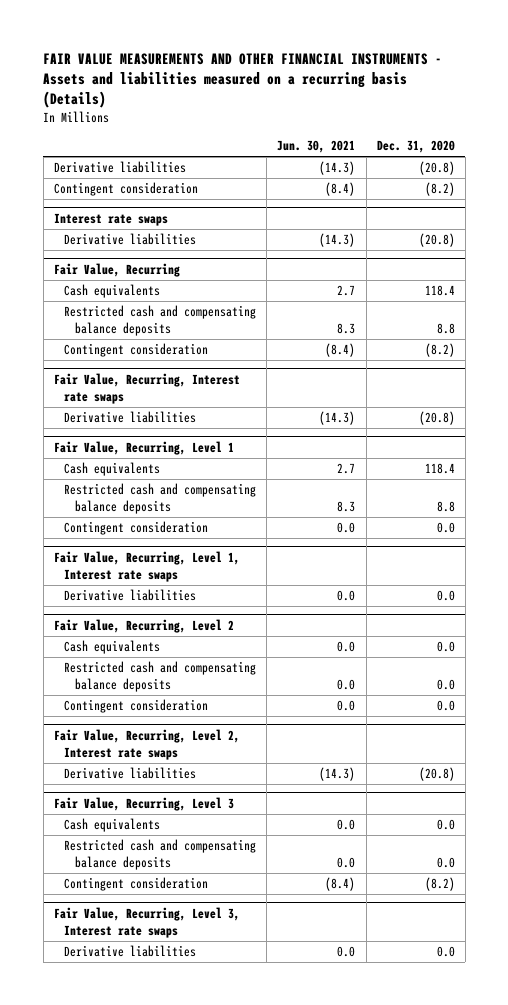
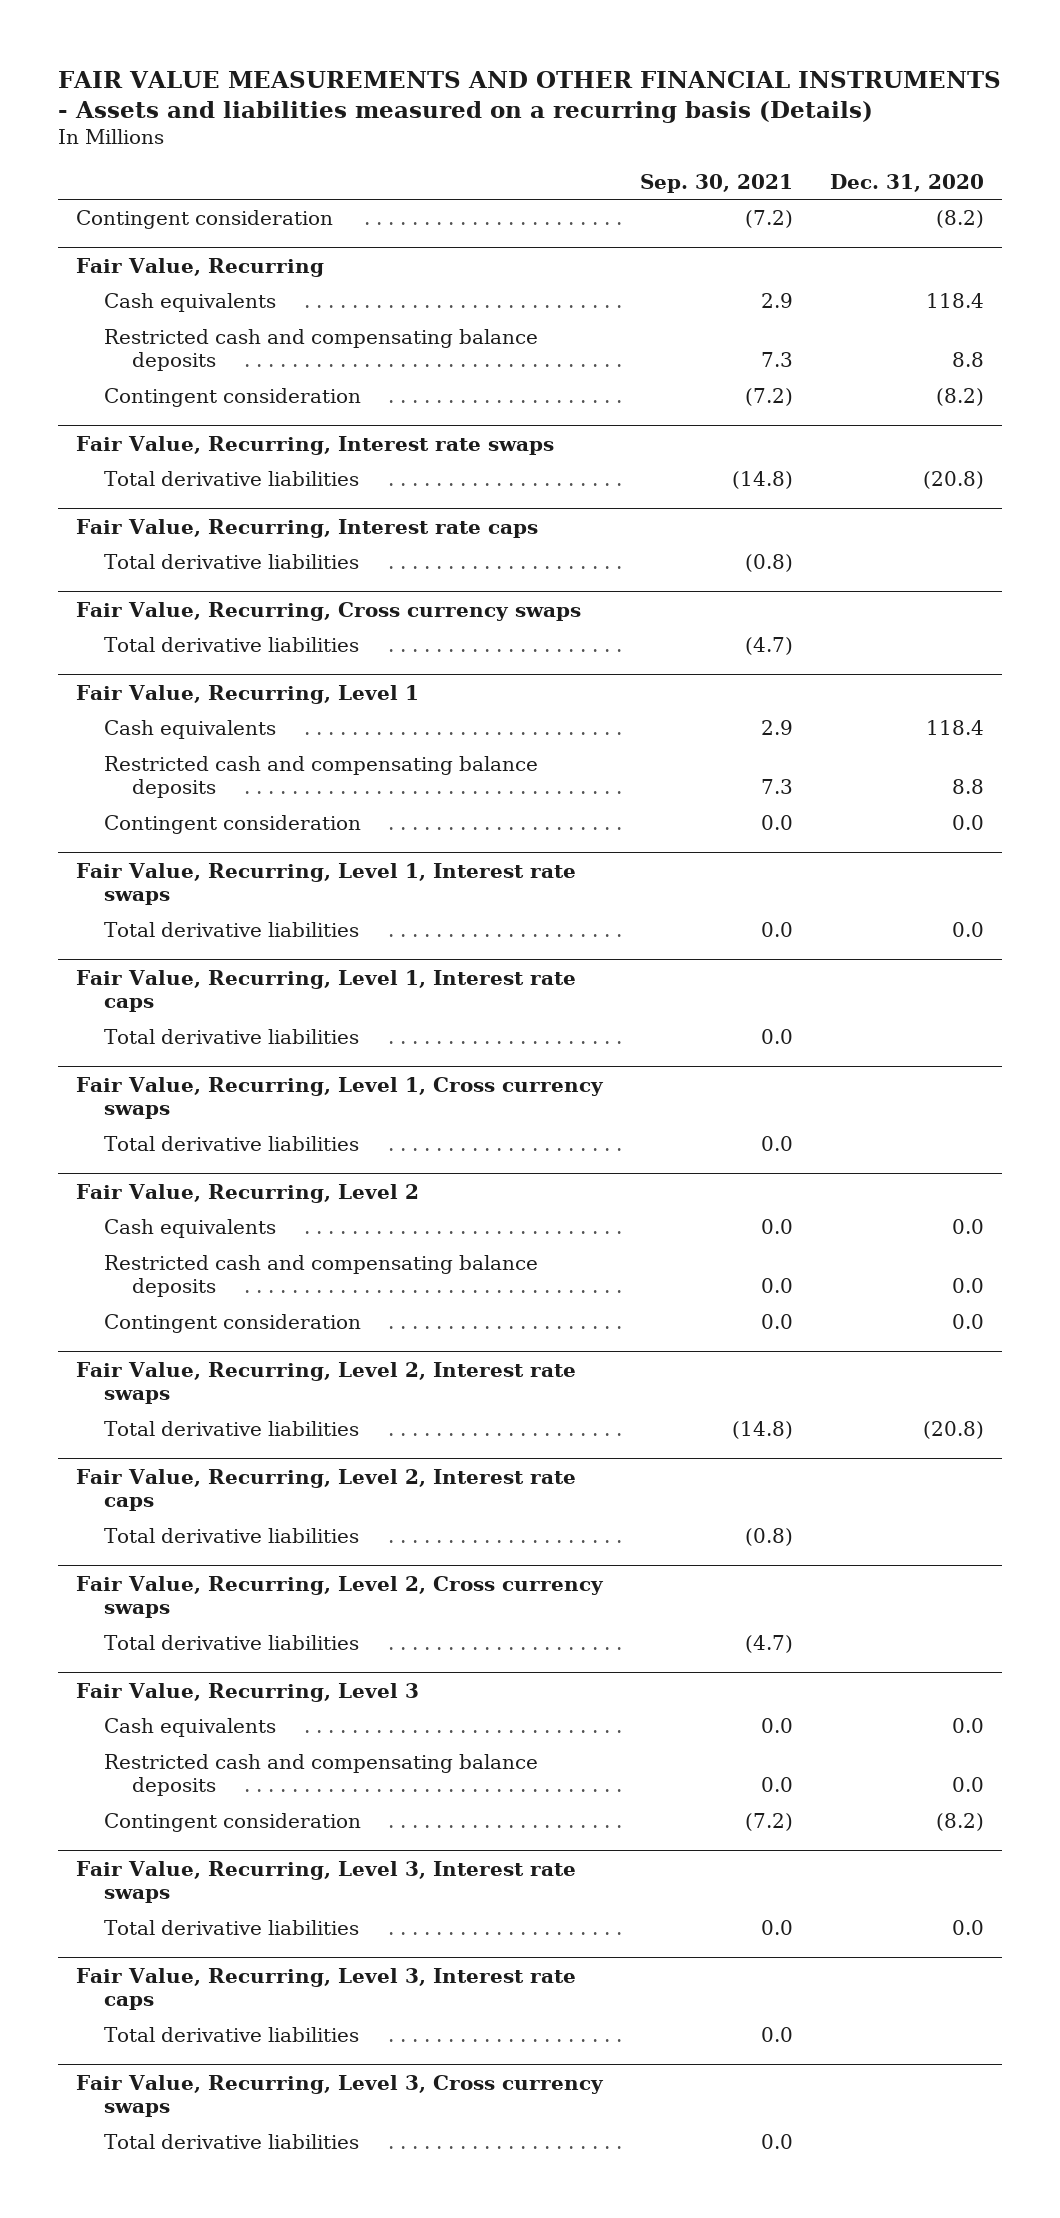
- | Jun. 30, 2021 | Dec. 31, 2020
+ | Sep. 30, 2021 | Dec. 31, 2020
- Derivative liabilities | (14.3) | (20.8)
- Interest rate swaps
- Derivative liabilities | (14.3) | (20.8)
@ Fair Value, Recurring, Interest rate swaps
- Derivative liabilities | (14.3) | (20.8)
+ Total derivative liabilities | (14.8) | (20.8)
+ Fair Value, Recurring, Interest rate caps
+ Total derivative liabilities | (0.8) |
+ Fair Value, Recurring, Cross currency swaps
+ Total derivative liabilities | (4.7) |
@ Fair Value, Recurring, Level 1, Interest rate swaps
- Derivative liabilities | 0.0 | 0.0
+ Total derivative liabilities | 0.0 | 0.0
+ Fair Value, Recurring, Level 1, Interest rate caps
+ Total derivative liabilities | 0.0 |
+ Fair Value, Recurring, Level 1, Cross currency swaps
+ Total derivative liabilities | 0.0 |
@ Fair Value, Recurring, Level 2, Interest rate swaps
- Derivative liabilities | (14.3) | (20.8)
+ Total derivative liabilities | (14.8) | (20.8)
+ Fair Value, Recurring, Level 2, Interest rate caps
+ Total derivative liabilities | (0.8) |
+ Fair Value, Recurring, Level 2, Cross currency swaps
+ Total derivative liabilities | (4.7) |
@ Fair Value, Recurring, Level 3, Interest rate swaps
- Derivative liabilities | 0.0 | 0.0
+ Total derivative liabilities | 0.0 | 0.0
+ Fair Value, Recurring, Level 3, Interest rate caps
+ Total derivative liabilities | 0.0 |
+ Fair Value, Recurring, Level 3, Cross currency swaps
+ Total derivative liabilities | 0.0 |

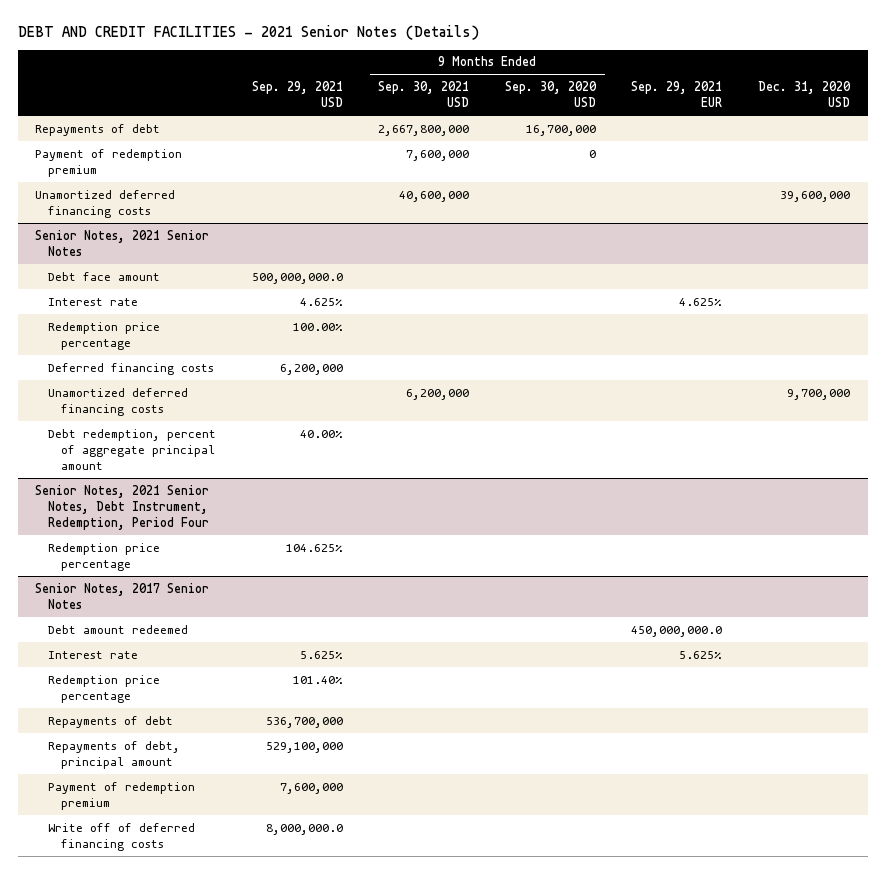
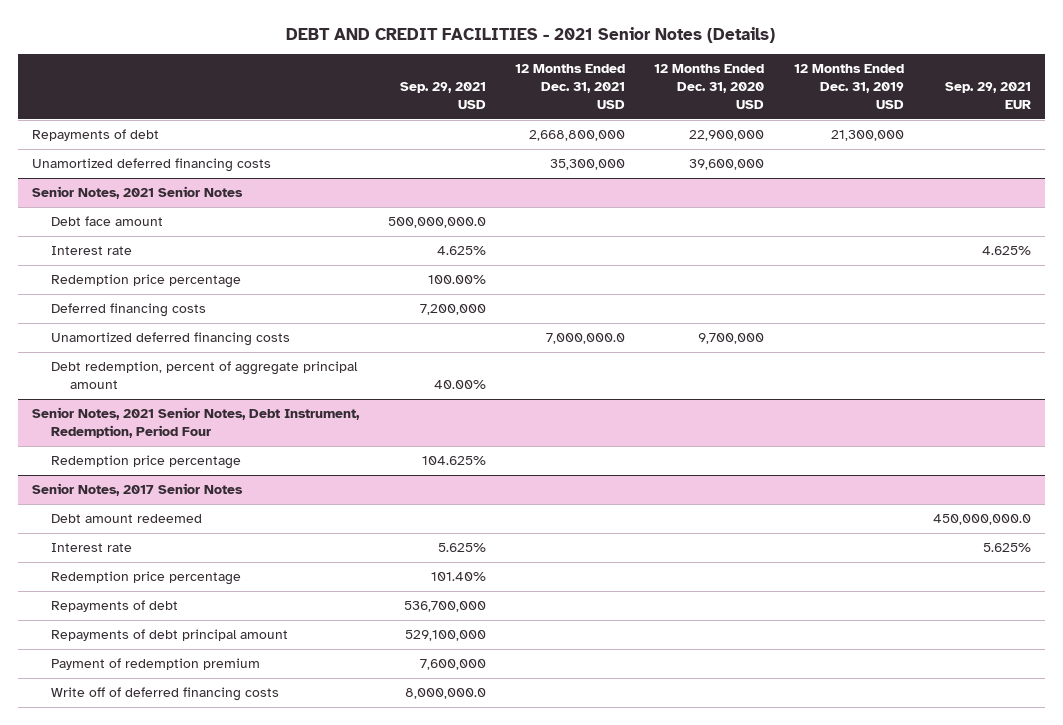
- | Sep. 29, 2021 USD | 9 Months Ended Sep. 30, 2021 USD | 9 Months Ended Sep. 30, 2020 USD | Sep. 29, 2021 EUR | Dec. 31, 2020 USD
+ | Sep. 29, 2021 USD | 12 Months Ended Dec. 31, 2021 USD | 12 Months Ended Dec. 31, 2020 USD | 12 Months Ended Dec. 31, 2019 USD | Sep. 29, 2021 EUR
- Payment of redemption premium | | 7,600,000 | 0 | |
@ Senior Notes, 2021 Senior Notes
- Deferred financing costs | 6,200,000 | | | |
+ Deferred financing costs | 7,200,000 | | | |
@ Senior Notes, 2017 Senior Notes
- Repayments of debt, principal amount | 529,100,000 | | | |
+ Repayments of debt principal amount | 529,100,000 | | | |

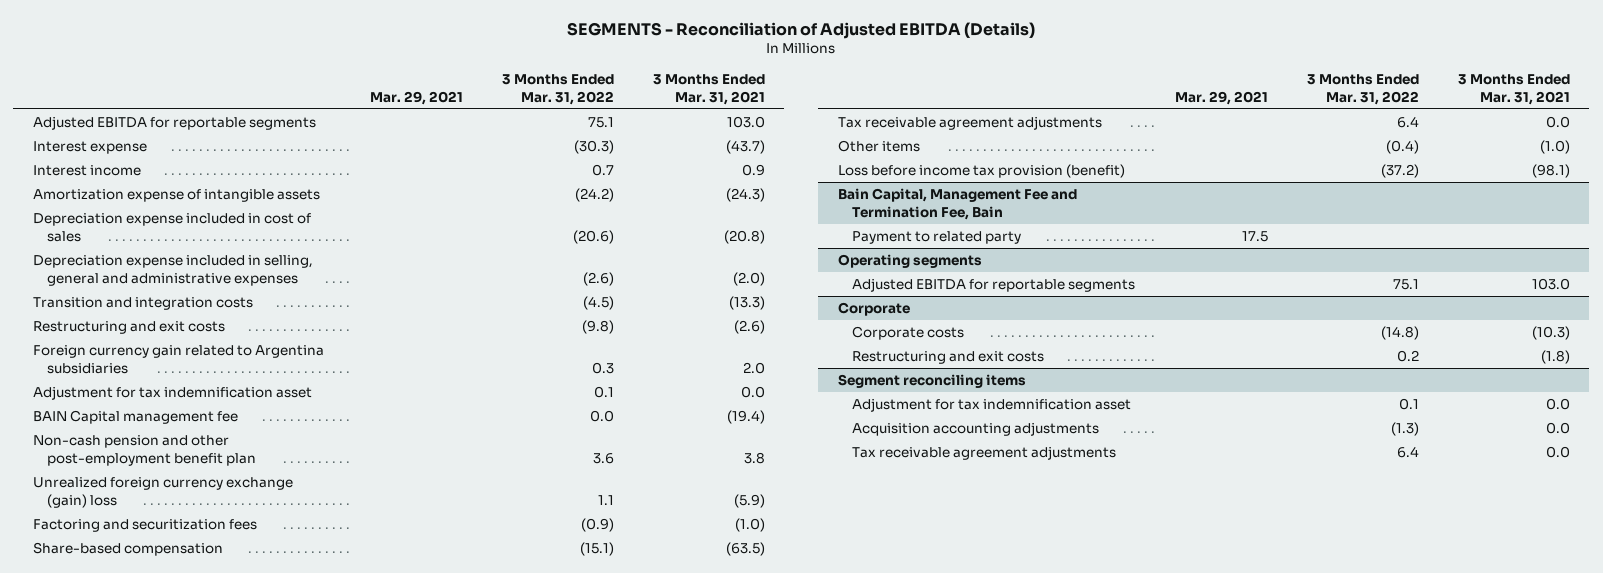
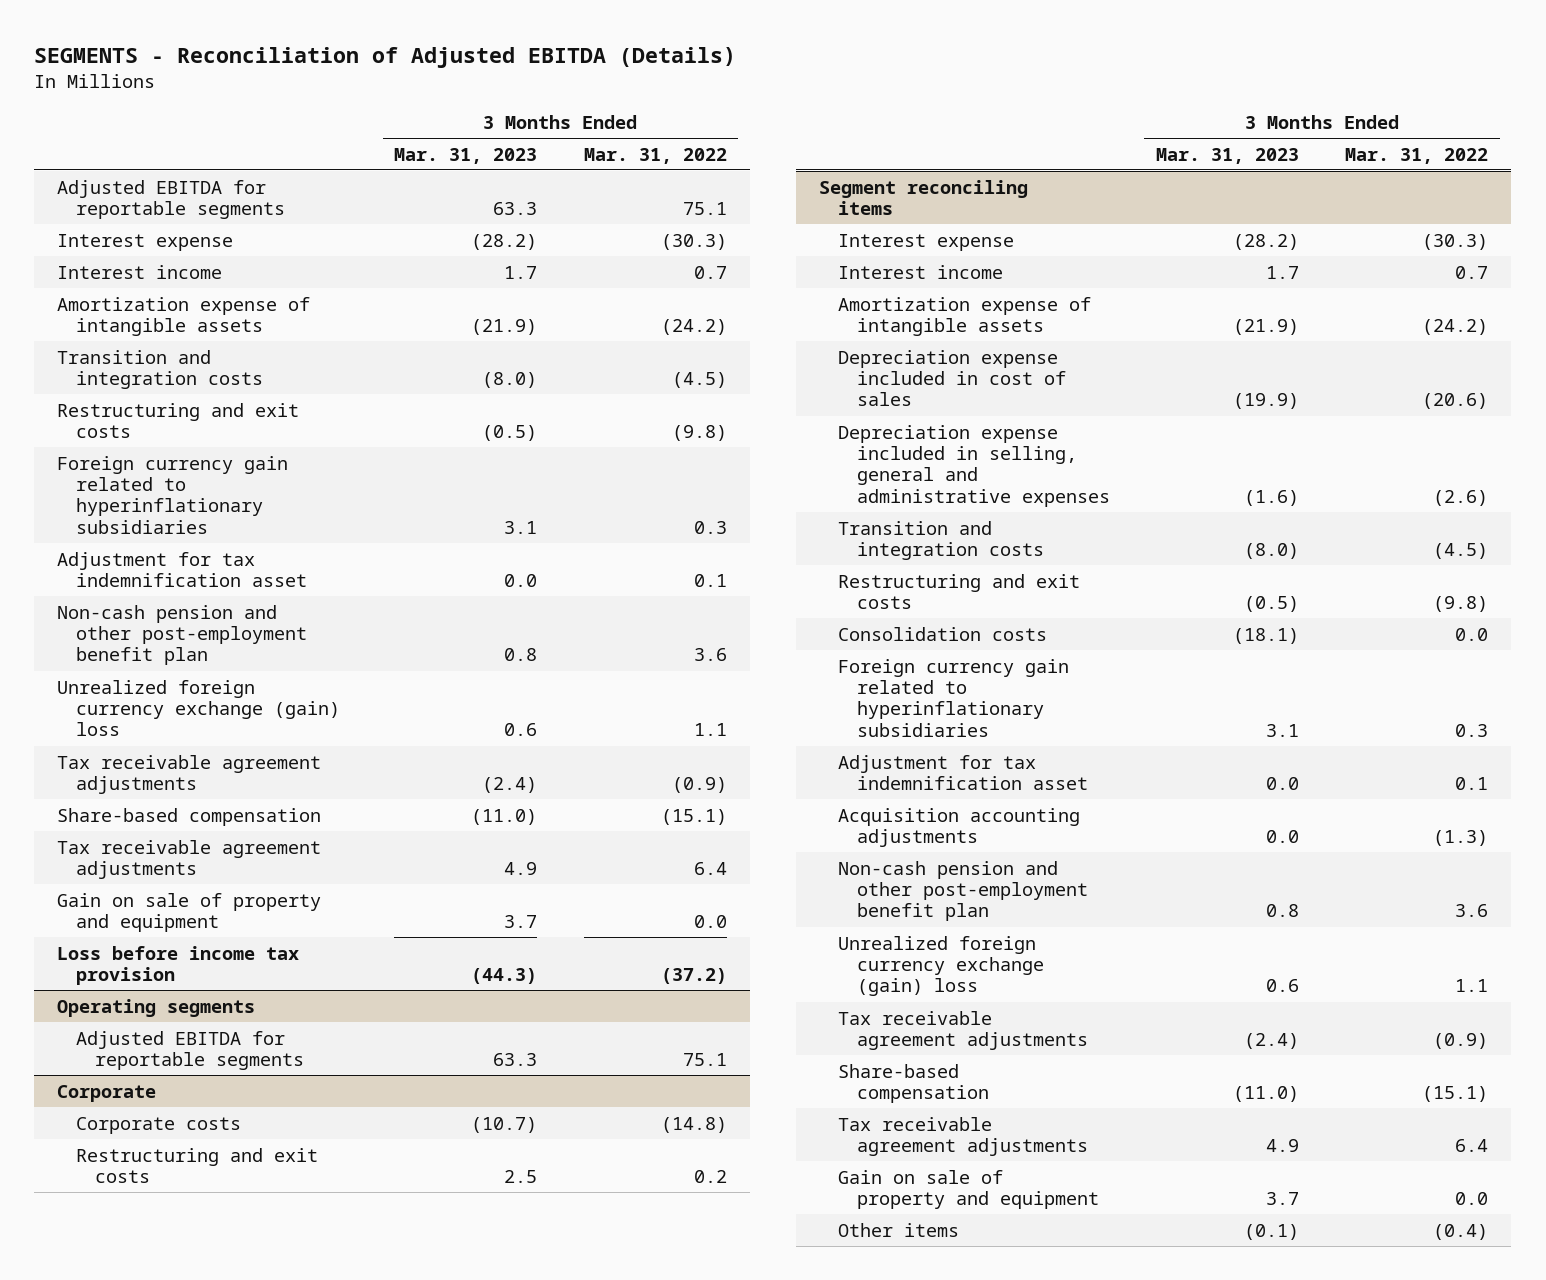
- | Mar. 29, 2021 | 3 Months Ended Mar. 31, 2022 | 3 Months Ended Mar. 31, 2021
+ | 3 Months Ended Mar. 31, 2023 | 3 Months Ended Mar. 31, 2022
- Depreciation expense included in cost of sales | | (20.6) | (20.8)
- Depreciation expense included in selling, general and administrative expenses | | (2.6) | (2.0)
- Foreign currency gain related to Argentina subsidiaries | | 0.3 | 2.0
+ Foreign currency gain related to hyperinflationary subsidiaries | 3.1 | 0.3
- BAIN Capital management fee | | 0.0 | (19.4)
- Factoring and securitization fees | | (0.9) | (1.0)
+ Tax receivable agreement adjustments | (2.4) | (0.9)
- Other items | | (0.4) | (1.0)
- Loss before income tax provision (benefit) | | (37.2) | (98.1)
- Bain Capital, Management Fee and Termination Fee, Bain
- Payment to related party | 17.5 | |
+ Gain on sale of property and equipment | 3.7 | 0.0
+ Loss before income tax provision | (44.3) | (37.2)
@ Segment reconciling items
+ Interest expense | (28.2) | (30.3)
+ Interest income | 1.7 | 0.7
+ Amortization expense of intangible assets | (21.9) | (24.2)
+ Depreciation expense included in cost of sales | (19.9) | (20.6)
+ Depreciation expense included in selling, general and administrative expenses | (1.6) | (2.6)
+ Transition and integration costs | (8.0) | (4.5)
+ Restructuring and exit costs | (0.5) | (9.8)
+ Consolidation costs | (18.1) | 0.0
+ Foreign currency gain related to hyperinflationary subsidiaries | 3.1 | 0.3
+ Non-cash pension and other post-employment benefit plan | 0.8 | 3.6
+ Unrealized foreign currency exchange (gain) loss | 0.6 | 1.1
+ Tax receivable agreement adjustments | (2.4) | (0.9)
+ Share-based compensation | (11.0) | (15.1)
+ Gain on sale of property and equipment | 3.7 | 0.0
+ Other items | (0.1) | (0.4)

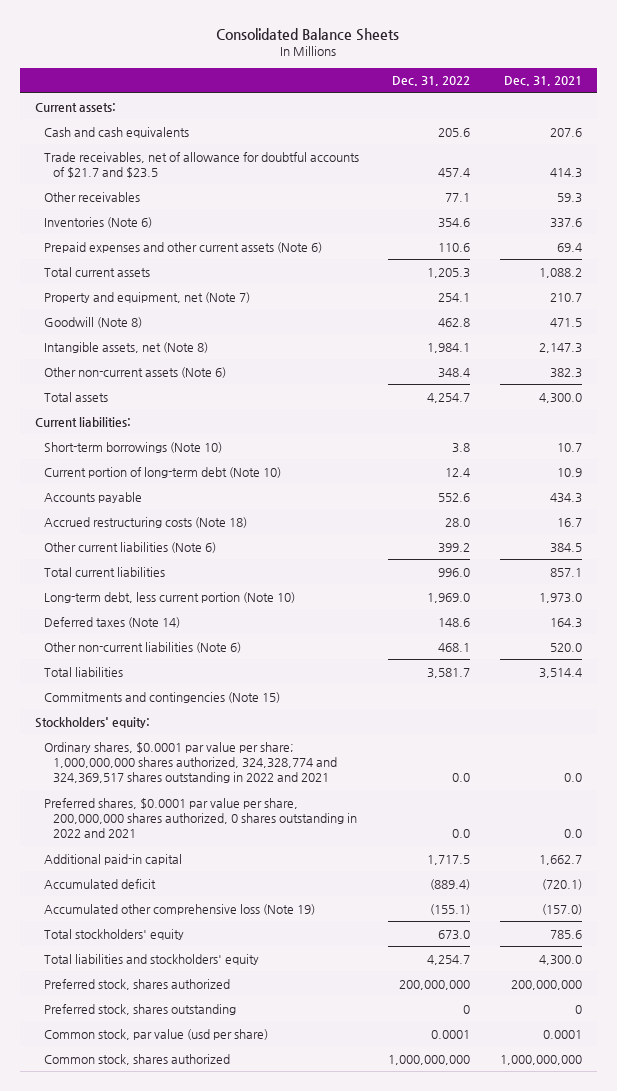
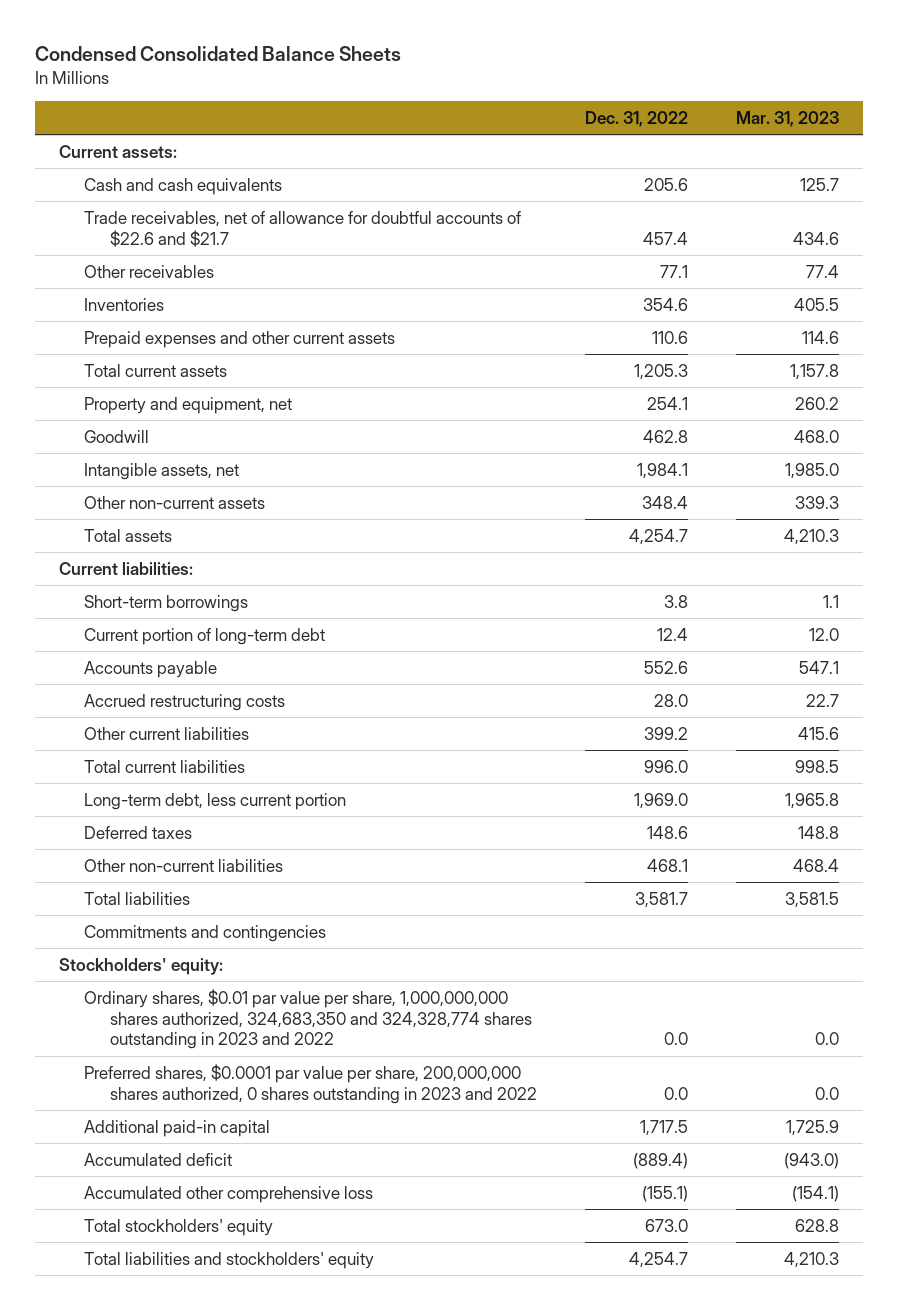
- Consolidated Balance Sheets
+ Condensed Consolidated Balance Sheets
- | Dec. 31, 2022 | Dec. 31, 2021
+ | Dec. 31, 2022 | Mar. 31, 2023
- Trade receivables, net of allowance for doubtful accounts of $21.7 and $23.5 | 457.4 | 414.3
+ Trade receivables, net of allowance for doubtful accounts of $22.6 and $21.7 | 457.4 | 434.6
- Inventories (Note 6) | 354.6 | 337.6
- Prepaid expenses and other current assets (Note 6) | 110.6 | 69.4
+ Inventories | 354.6 | 405.5
+ Prepaid expenses and other current assets | 110.6 | 114.6
- Property and equipment, net (Note 7) | 254.1 | 210.7
- Goodwill (Note 8) | 462.8 | 471.5
- Intangible assets, net (Note 8) | 1,984.1 | 2,147.3
- Other non-current assets (Note 6) | 348.4 | 382.3
+ Property and equipment, net | 254.1 | 260.2
+ Goodwill | 462.8 | 468.0
+ Intangible assets, net | 1,984.1 | 1,985.0
+ Other non-current assets | 348.4 | 339.3
- Short-term borrowings (Note 10) | 3.8 | 10.7
- Current portion of long-term debt (Note 10) | 12.4 | 10.9
+ Short-term borrowings | 3.8 | 1.1
+ Current portion of long-term debt | 12.4 | 12.0
- Accrued restructuring costs (Note 18) | 28.0 | 16.7
- Other current liabilities (Note 6) | 399.2 | 384.5
+ Accrued restructuring costs | 28.0 | 22.7
+ Other current liabilities | 399.2 | 415.6
- Long-term debt, less current portion (Note 10) | 1,969.0 | 1,973.0
- Deferred taxes (Note 14) | 148.6 | 164.3
- Other non-current liabilities (Note 6) | 468.1 | 520.0
+ Long-term debt, less current portion | 1,969.0 | 1,965.8
+ Deferred taxes | 148.6 | 148.8
+ Other non-current liabilities | 468.1 | 468.4
- Commitments and contingencies (Note 15)
+ Commitments and contingencies
- Ordinary shares, $0.0001 par value per share; 1,000,000,000 shares authorized, 324,328,774 and 324,369,517 shares outstanding in 2022 and 2021 | 0.0 | 0.0
- Preferred shares, $0.0001 par value per share, 200,000,000 shares authorized, 0 shares outstanding in 2022 and 2021 | 0.0 | 0.0
+ Ordinary shares, $0.01 par value per share, 1,000,000,000 shares authorized, 324,683,350 and 324,328,774 shares outstanding in 2023 and 2022 | 0.0 | 0.0
+ Preferred shares, $0.0001 par value per share, 200,000,000 shares authorized, 0 shares outstanding in 2023 and 2022 | 0.0 | 0.0
- Accumulated other comprehensive loss (Note 19) | (155.1) | (157.0)
+ Accumulated other comprehensive loss | (155.1) | (154.1)
- Preferred stock, shares authorized | 200,000,000 | 200,000,000
- Preferred stock, shares outstanding | 0 | 0
- Common stock, par value (usd per share) | 0.0001 | 0.0001
- Common stock, shares authorized | 1,000,000,000 | 1,000,000,000

